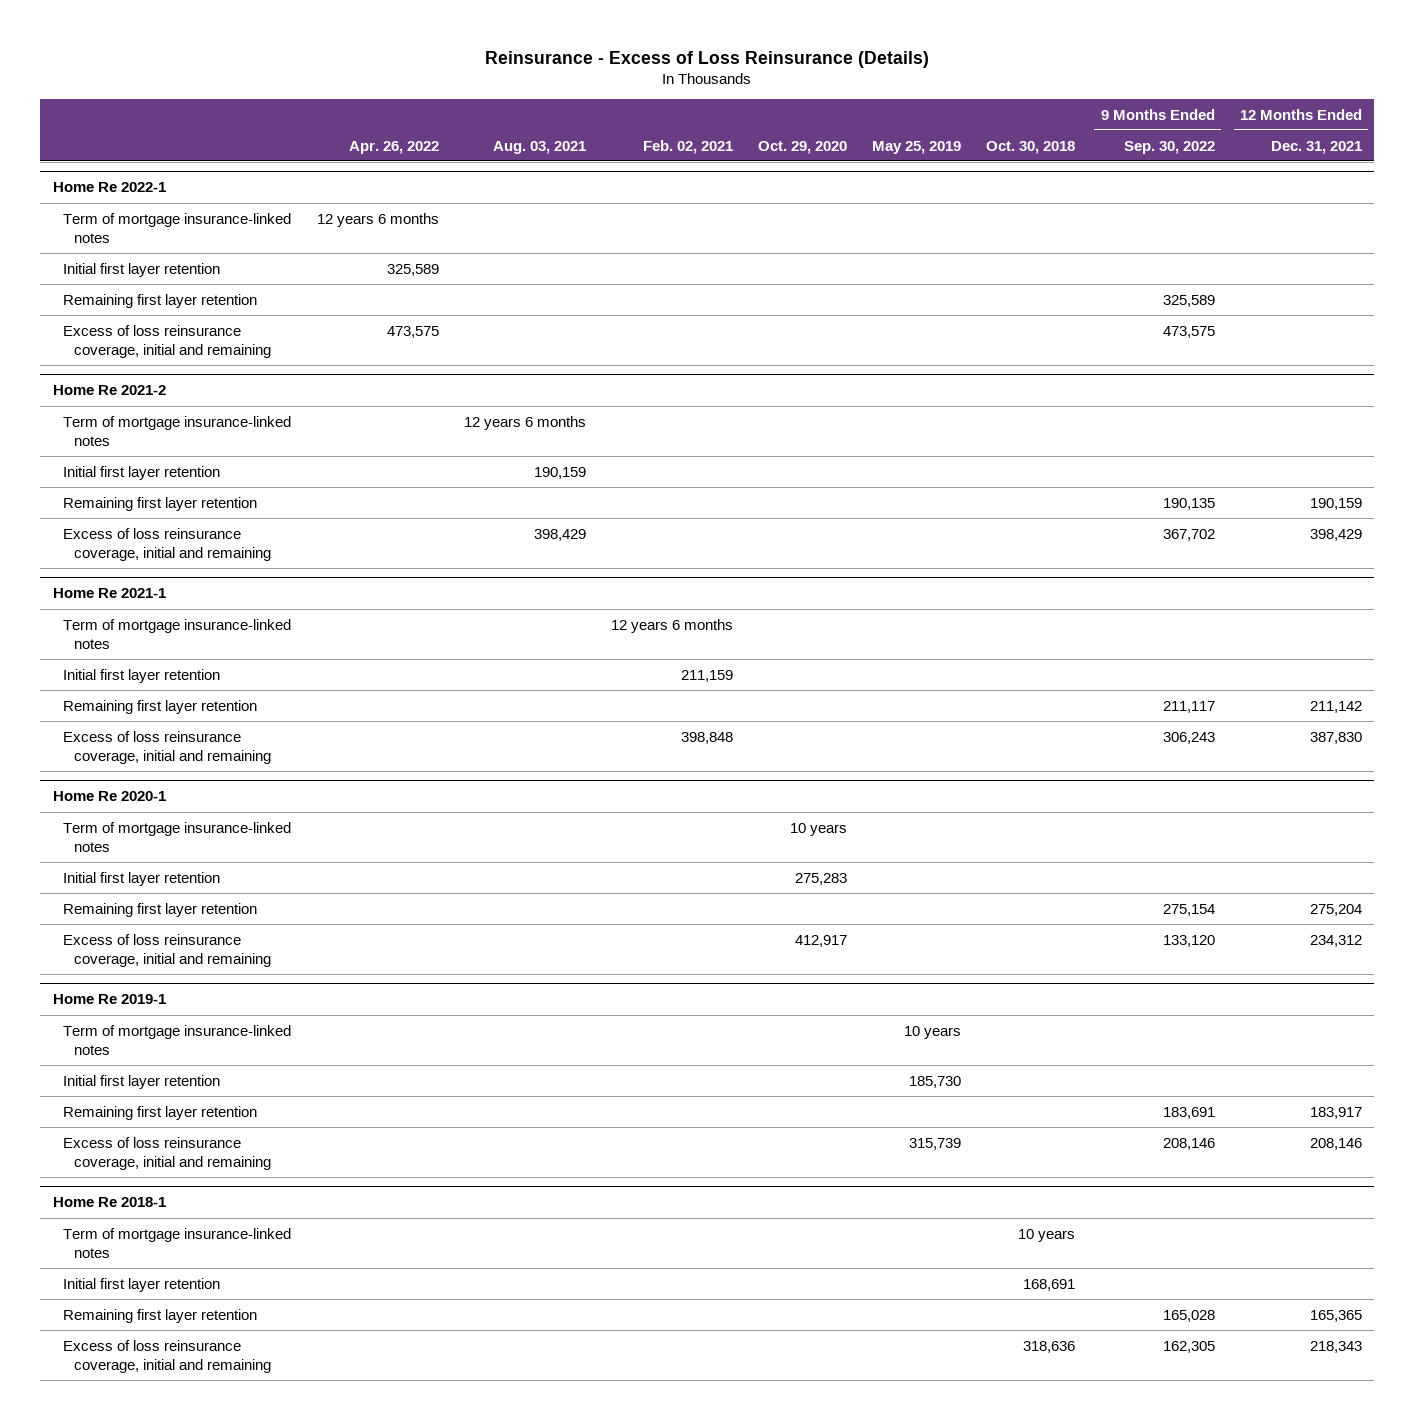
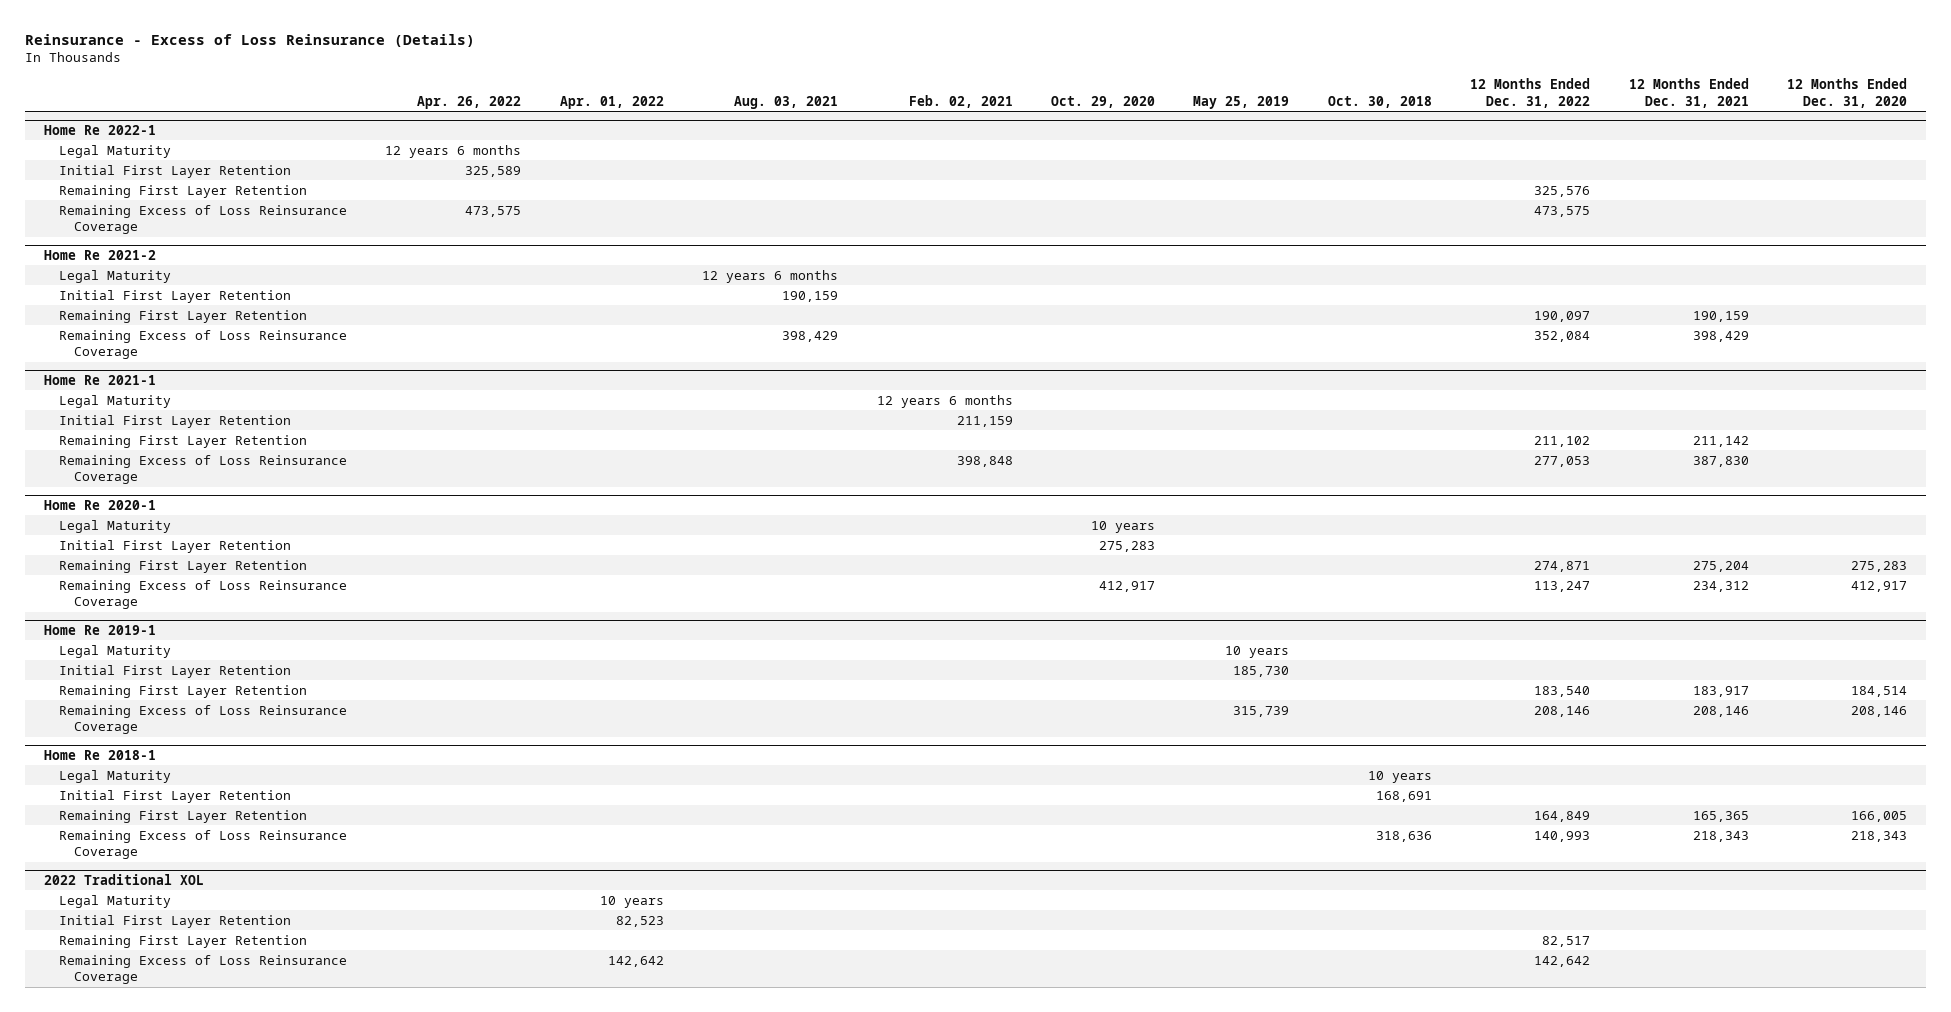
- | Apr. 26, 2022 | Aug. 03, 2021 | Feb. 02, 2021 | Oct. 29, 2020 | May 25, 2019 | Oct. 30, 2018 | 9 Months Ended Sep. 30, 2022 | 12 Months Ended Dec. 31, 2021
+ | Apr. 26, 2022 | Apr. 01, 2022 | Aug. 03, 2021 | Feb. 02, 2021 | Oct. 29, 2020 | May 25, 2019 | Oct. 30, 2018 | 12 Months Ended Dec. 31, 2022 | 12 Months Ended Dec. 31, 2021 | 12 Months Ended Dec. 31, 2020
@ Home Re 2022-1
- Term of mortgage insurance-linked notes | 12 years 6 months | | | | | | |
- Initial first layer retention | 325,589 | | | | | | |
- Remaining first layer retention | | | | | | | 325,589 |
- Excess of loss reinsurance coverage, initial and remaining | 473,575 | | | | | | 473,575 |
+ Legal Maturity | 12 years 6 months | | | | | | | | |
+ Initial First Layer Retention | 325,589 | | | | | | | | |
+ Remaining First Layer Retention | | | | | | | | 325,576 | |
+ Remaining Excess of Loss Reinsurance Coverage | 473,575 | | | | | | | 473,575 | |
@ Home Re 2021-2
- Term of mortgage insurance-linked notes | | 12 years 6 months | | | | | |
- Initial first layer retention | | 190,159 | | | | | |
- Remaining first layer retention | | | | | | | 190,135 | 190,159
- Excess of loss reinsurance coverage, initial and remaining | | 398,429 | | | | | 367,702 | 398,429
+ Legal Maturity | | | 12 years 6 months | | | | | | |
+ Initial First Layer Retention | | | 190,159 | | | | | | |
+ Remaining First Layer Retention | | | | | | | | 190,097 | 190,159 |
+ Remaining Excess of Loss Reinsurance Coverage | | | 398,429 | | | | | 352,084 | 398,429 |
@ Home Re 2021-1
- Term of mortgage insurance-linked notes | | | 12 years 6 months | | | | |
- Initial first layer retention | | | 211,159 | | | | |
- Remaining first layer retention | | | | | | | 211,117 | 211,142
- Excess of loss reinsurance coverage, initial and remaining | | | 398,848 | | | | 306,243 | 387,830
+ Legal Maturity | | | | 12 years 6 months | | | | | |
+ Initial First Layer Retention | | | | 211,159 | | | | | |
+ Remaining First Layer Retention | | | | | | | | 211,102 | 211,142 |
+ Remaining Excess of Loss Reinsurance Coverage | | | | 398,848 | | | | 277,053 | 387,830 |
@ Home Re 2020-1
- Term of mortgage insurance-linked notes | | | | 10 years | | | |
- Initial first layer retention | | | | 275,283 | | | |
- Remaining first layer retention | | | | | | | 275,154 | 275,204
- Excess of loss reinsurance coverage, initial and remaining | | | | 412,917 | | | 133,120 | 234,312
+ Legal Maturity | | | | | 10 years | | | | |
+ Initial First Layer Retention | | | | | 275,283 | | | | |
+ Remaining First Layer Retention | | | | | | | | 274,871 | 275,204 | 275,283
+ Remaining Excess of Loss Reinsurance Coverage | | | | | 412,917 | | | 113,247 | 234,312 | 412,917
@ Home Re 2019-1
- Term of mortgage insurance-linked notes | | | | | 10 years | | |
- Initial first layer retention | | | | | 185,730 | | |
- Remaining first layer retention | | | | | | | 183,691 | 183,917
- Excess of loss reinsurance coverage, initial and remaining | | | | | 315,739 | | 208,146 | 208,146
+ Legal Maturity | | | | | | 10 years | | | |
+ Initial First Layer Retention | | | | | | 185,730 | | | |
+ Remaining First Layer Retention | | | | | | | | 183,540 | 183,917 | 184,514
+ Remaining Excess of Loss Reinsurance Coverage | | | | | | 315,739 | | 208,146 | 208,146 | 208,146
@ Home Re 2018-1
- Term of mortgage insurance-linked notes | | | | | | 10 years | |
- Initial first layer retention | | | | | | 168,691 | |
- Remaining first layer retention | | | | | | | 165,028 | 165,365
- Excess of loss reinsurance coverage, initial and remaining | | | | | | 318,636 | 162,305 | 218,343
+ Legal Maturity | | | | | | | 10 years | | |
+ Initial First Layer Retention | | | | | | | 168,691 | | |
+ Remaining First Layer Retention | | | | | | | | 164,849 | 165,365 | 166,005
+ Remaining Excess of Loss Reinsurance Coverage | | | | | | | 318,636 | 140,993 | 218,343 | 218,343
+ 2022 Traditional XOL
+ Legal Maturity | | 10 years | | | | | | | |
+ Initial First Layer Retention | | 82,523 | | | | | | | |
+ Remaining First Layer Retention | | | | | | | | 82,517 | |
+ Remaining Excess of Loss Reinsurance Coverage | | 142,642 | | | | | | 142,642 | |

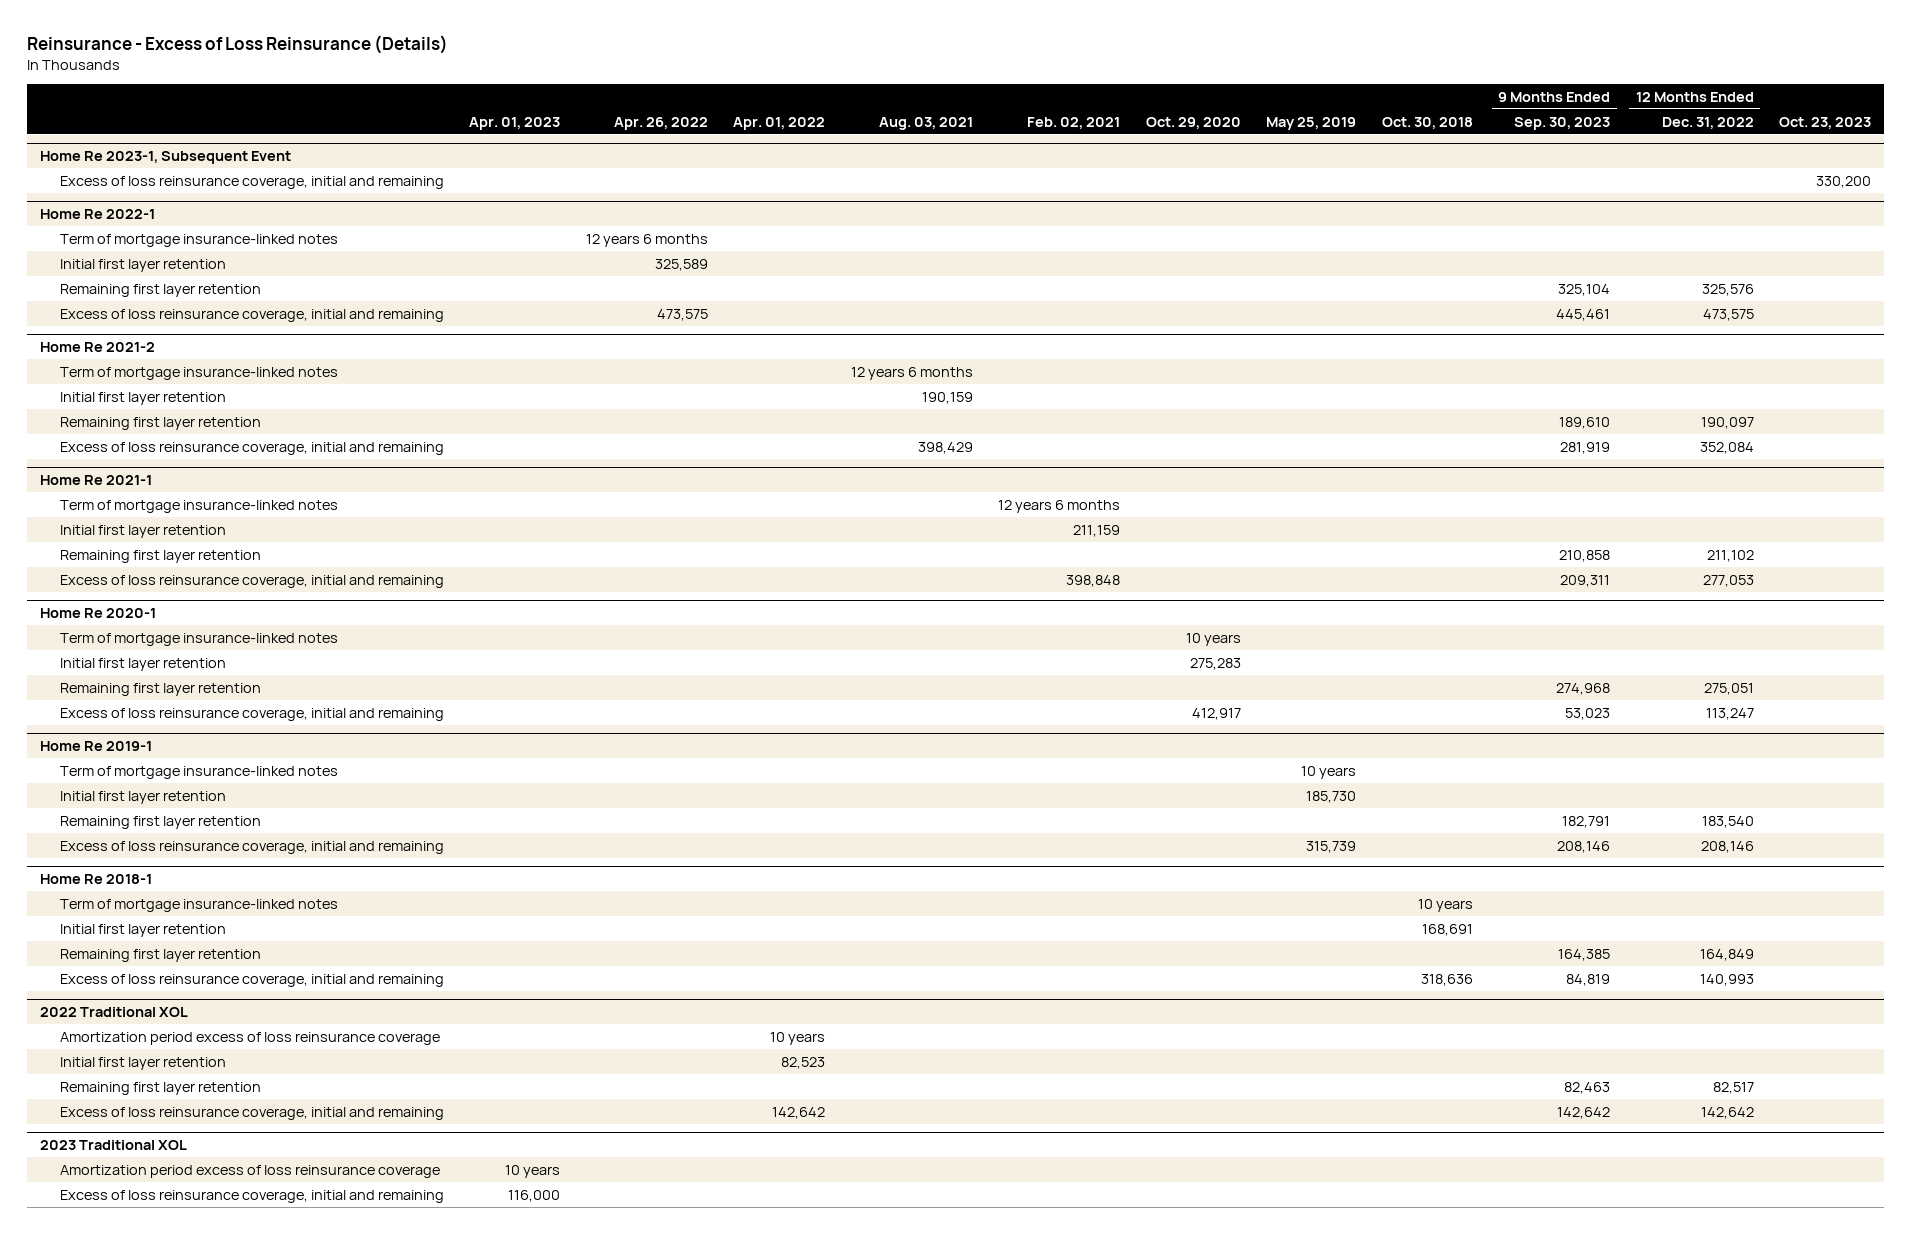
- | Apr. 26, 2022 | Apr. 01, 2022 | Aug. 03, 2021 | Feb. 02, 2021 | Oct. 29, 2020 | May 25, 2019 | Oct. 30, 2018 | 12 Months Ended Dec. 31, 2022 | 12 Months Ended Dec. 31, 2021 | 12 Months Ended Dec. 31, 2020
+ | Apr. 01, 2023 | Apr. 26, 2022 | Apr. 01, 2022 | Aug. 03, 2021 | Feb. 02, 2021 | Oct. 29, 2020 | May 25, 2019 | Oct. 30, 2018 | 9 Months Ended Sep. 30, 2023 | 12 Months Ended Dec. 31, 2022 | Oct. 23, 2023
+ Home Re 2023-1, Subsequent Event
+ Excess of loss reinsurance coverage, initial and remaining | | | | | | | | | | | 330,200
@ Home Re 2022-1
- Legal Maturity | 12 years 6 months | | | | | | | | |
- Initial First Layer Retention | 325,589 | | | | | | | | |
- Remaining First Layer Retention | | | | | | | | 325,576 | |
- Remaining Excess of Loss Reinsurance Coverage | 473,575 | | | | | | | 473,575 | |
+ Term of mortgage insurance-linked notes | | 12 years 6 months | | | | | | | | |
+ Initial first layer retention | | 325,589 | | | | | | | | |
+ Remaining first layer retention | | | | | | | | | 325,104 | 325,576 |
+ Excess of loss reinsurance coverage, initial and remaining | | 473,575 | | | | | | | 445,461 | 473,575 |
@ Home Re 2021-2
- Legal Maturity | | | 12 years 6 months | | | | | | |
- Initial First Layer Retention | | | 190,159 | | | | | | |
- Remaining First Layer Retention | | | | | | | | 190,097 | 190,159 |
- Remaining Excess of Loss Reinsurance Coverage | | | 398,429 | | | | | 352,084 | 398,429 |
+ Term of mortgage insurance-linked notes | | | | 12 years 6 months | | | | | | |
+ Initial first layer retention | | | | 190,159 | | | | | | |
+ Remaining first layer retention | | | | | | | | | 189,610 | 190,097 |
+ Excess of loss reinsurance coverage, initial and remaining | | | | 398,429 | | | | | 281,919 | 352,084 |
@ Home Re 2021-1
- Legal Maturity | | | | 12 years 6 months | | | | | |
- Initial First Layer Retention | | | | 211,159 | | | | | |
- Remaining First Layer Retention | | | | | | | | 211,102 | 211,142 |
- Remaining Excess of Loss Reinsurance Coverage | | | | 398,848 | | | | 277,053 | 387,830 |
+ Term of mortgage insurance-linked notes | | | | | 12 years 6 months | | | | | |
+ Initial first layer retention | | | | | 211,159 | | | | | |
+ Remaining first layer retention | | | | | | | | | 210,858 | 211,102 |
+ Excess of loss reinsurance coverage, initial and remaining | | | | | 398,848 | | | | 209,311 | 277,053 |
@ Home Re 2020-1
- Legal Maturity | | | | | 10 years | | | | |
- Initial First Layer Retention | | | | | 275,283 | | | | |
- Remaining First Layer Retention | | | | | | | | 274,871 | 275,204 | 275,283
- Remaining Excess of Loss Reinsurance Coverage | | | | | 412,917 | | | 113,247 | 234,312 | 412,917
+ Term of mortgage insurance-linked notes | | | | | | 10 years | | | | |
+ Initial first layer retention | | | | | | 275,283 | | | | |
+ Remaining first layer retention | | | | | | | | | 274,968 | 275,051 |
+ Excess of loss reinsurance coverage, initial and remaining | | | | | | 412,917 | | | 53,023 | 113,247 |
@ Home Re 2019-1
- Legal Maturity | | | | | | 10 years | | | |
- Initial First Layer Retention | | | | | | 185,730 | | | |
- Remaining First Layer Retention | | | | | | | | 183,540 | 183,917 | 184,514
- Remaining Excess of Loss Reinsurance Coverage | | | | | | 315,739 | | 208,146 | 208,146 | 208,146
+ Term of mortgage insurance-linked notes | | | | | | | 10 years | | | |
+ Initial first layer retention | | | | | | | 185,730 | | | |
+ Remaining first layer retention | | | | | | | | | 182,791 | 183,540 |
+ Excess of loss reinsurance coverage, initial and remaining | | | | | | | 315,739 | | 208,146 | 208,146 |
@ Home Re 2018-1
- Legal Maturity | | | | | | | 10 years | | |
- Initial First Layer Retention | | | | | | | 168,691 | | |
- Remaining First Layer Retention | | | | | | | | 164,849 | 165,365 | 166,005
- Remaining Excess of Loss Reinsurance Coverage | | | | | | | 318,636 | 140,993 | 218,343 | 218,343
+ Term of mortgage insurance-linked notes | | | | | | | | 10 years | | |
+ Initial first layer retention | | | | | | | | 168,691 | | |
+ Remaining first layer retention | | | | | | | | | 164,385 | 164,849 |
+ Excess of loss reinsurance coverage, initial and remaining | | | | | | | | 318,636 | 84,819 | 140,993 |
@ 2022 Traditional XOL
- Legal Maturity | | 10 years | | | | | | | |
- Initial First Layer Retention | | 82,523 | | | | | | | |
- Remaining First Layer Retention | | | | | | | | 82,517 | |
- Remaining Excess of Loss Reinsurance Coverage | | 142,642 | | | | | | 142,642 | |
+ Amortization period excess of loss reinsurance coverage | | | 10 years | | | | | | | |
+ Initial first layer retention | | | 82,523 | | | | | | | |
+ Remaining first layer retention | | | | | | | | | 82,463 | 82,517 |
+ Excess of loss reinsurance coverage, initial and remaining | | | 142,642 | | | | | | 142,642 | 142,642 |
+ 2023 Traditional XOL
+ Amortization period excess of loss reinsurance coverage | 10 years | | | | | | | | | |
+ Excess of loss reinsurance coverage, initial and remaining | 116,000 | | | | | | | | | |

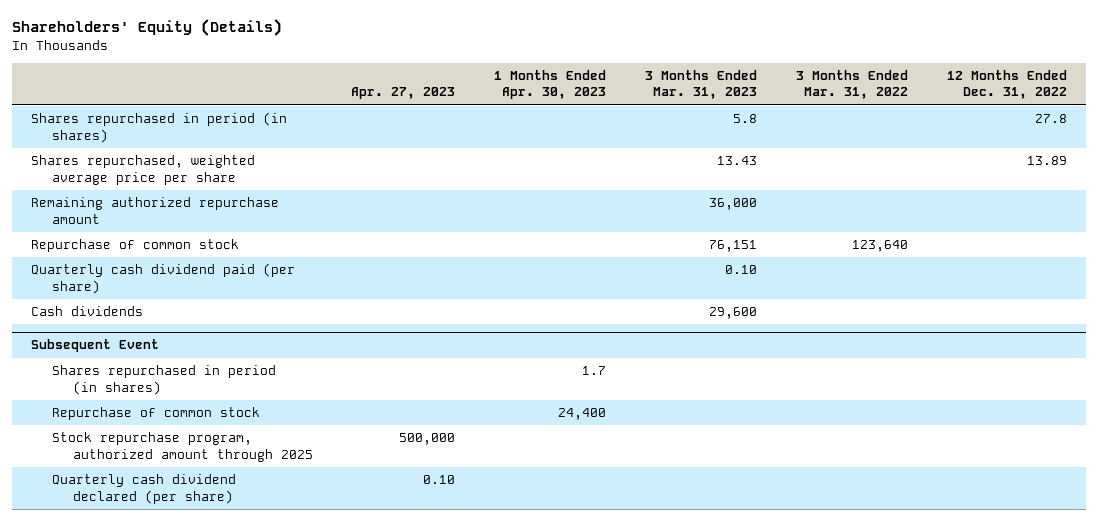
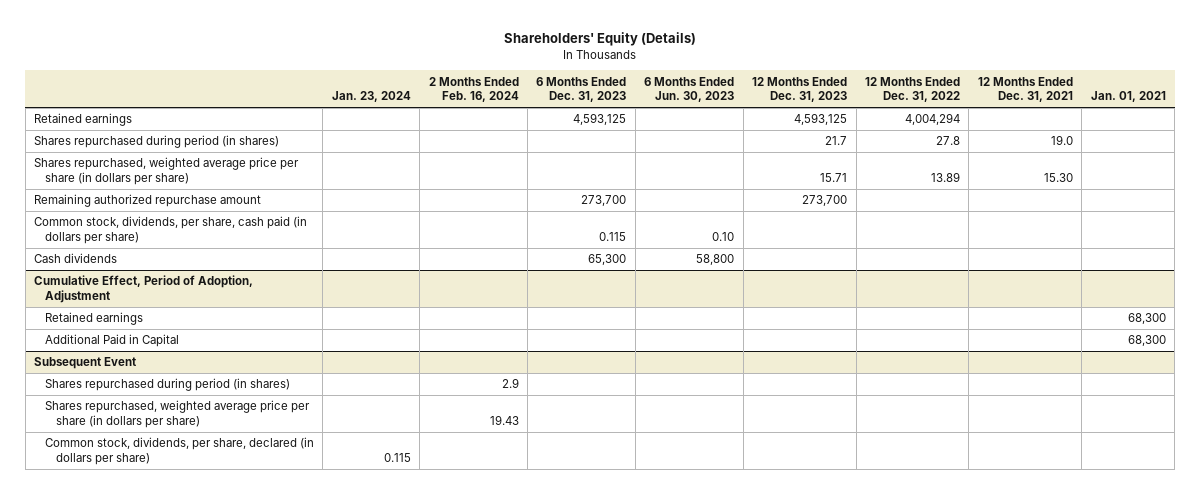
- | Apr. 27, 2023 | 1 Months Ended Apr. 30, 2023 | 3 Months Ended Mar. 31, 2023 | 3 Months Ended Mar. 31, 2022 | 12 Months Ended Dec. 31, 2022
+ | Jan. 23, 2024 | 2 Months Ended Feb. 16, 2024 | 6 Months Ended Dec. 31, 2023 | 6 Months Ended Jun. 30, 2023 | 12 Months Ended Dec. 31, 2023 | 12 Months Ended Dec. 31, 2022 | 12 Months Ended Dec. 31, 2021 | Jan. 01, 2021
- Shares repurchased in period (in shares) | | | 5.8 | | 27.8
- Shares repurchased, weighted average price per share | | | 13.43 | | 13.89
+ Retained earnings | | | 4,593,125 | | 4,593,125 | 4,004,294 | |
+ Shares repurchased during period (in shares) | | | | | 21.7 | 27.8 | 19.0 |
+ Shares repurchased, weighted average price per share (in dollars per share) | | | | | 15.71 | 13.89 | 15.30 |
- Repurchase of common stock | | | 76,151 | 123,640 |
- Quarterly cash dividend paid (per share) | | | 0.10 | |
+ Common stock, dividends, per share, cash paid (in dollars per share) | | | 0.115 | 0.10 | | | |
+ Cumulative Effect, Period of Adoption, Adjustment
+ Retained earnings | | | | | | | | 68,300
+ Additional Paid in Capital | | | | | | | | 68,300
@ Subsequent Event
- Shares repurchased in period (in shares) | | 1.7 | | |
- Repurchase of common stock | | 24,400 | | |
- Stock repurchase program, authorized amount through 2025 | 500,000 | | | |
- Quarterly cash dividend declared (per share) | 0.10 | | | |
+ Shares repurchased during period (in shares) | | 2.9 | | | | | |
+ Shares repurchased, weighted average price per share (in dollars per share) | | 19.43 | | | | | |
+ Common stock, dividends, per share, declared (in dollars per share) | 0.115 | | | | | | |

